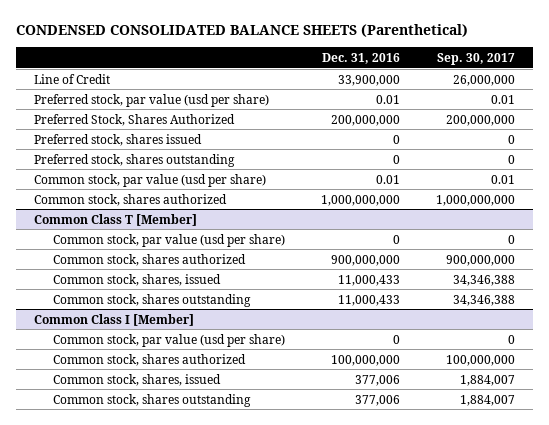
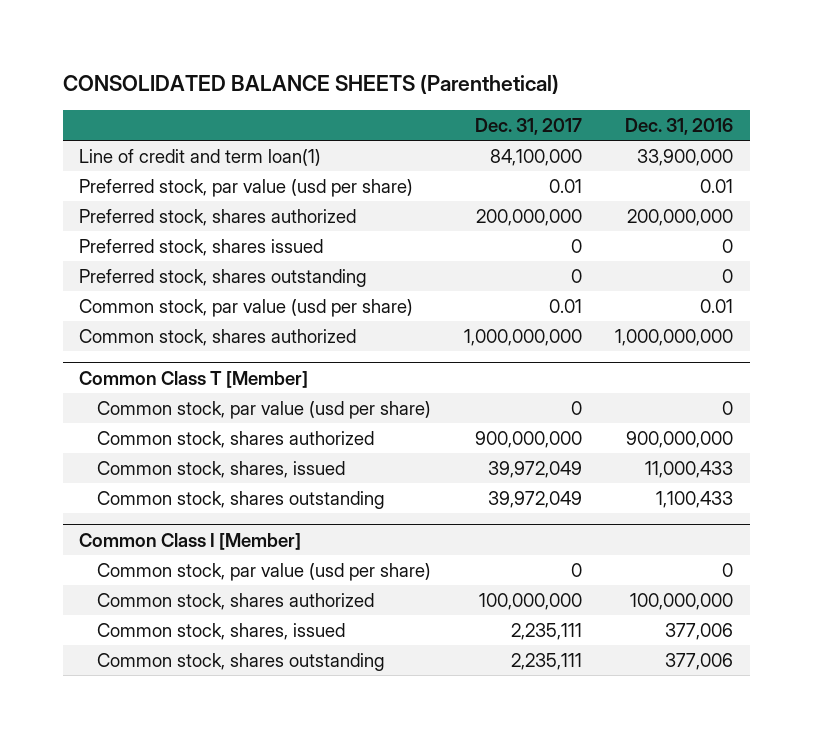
- CONDENSED CONSOLIDATED BALANCE SHEETS (Parenthetical)
+ CONSOLIDATED BALANCE SHEETS (Parenthetical)
- | Dec. 31, 2016 | Sep. 30, 2017
+ | Dec. 31, 2017 | Dec. 31, 2016
- Line of Credit | 33,900,000 | 26,000,000
+ Line of credit and term loan(1) | 84,100,000 | 33,900,000
- Preferred Stock, Shares Authorized | 200,000,000 | 200,000,000
+ Preferred stock, shares authorized | 200,000,000 | 200,000,000
@ Common Class T [Member]
- Common stock, shares outstanding | 11,000,433 | 34,346,388
+ Common stock, shares outstanding | 39,972,049 | 1,100,433

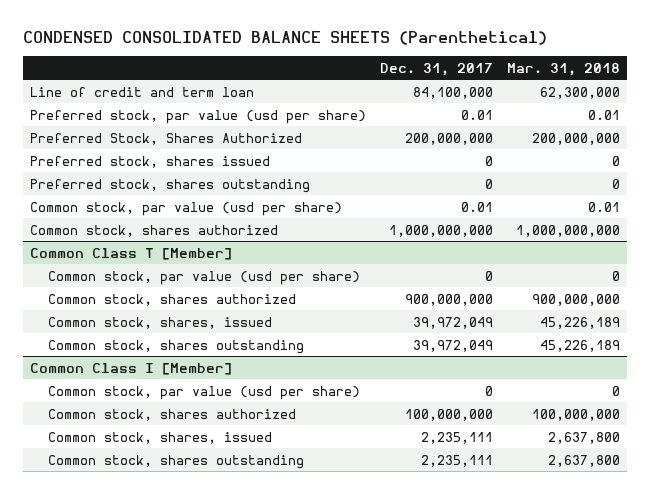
- CONSOLIDATED BALANCE SHEETS (Parenthetical)
+ CONDENSED CONSOLIDATED BALANCE SHEETS (Parenthetical)
- | Dec. 31, 2017 | Dec. 31, 2016
+ | Dec. 31, 2017 | Mar. 31, 2018
- Line of credit and term loan(1) | 84,100,000 | 33,900,000
+ Line of credit and term loan | 84,100,000 | 62,300,000
- Preferred stock, shares authorized | 200,000,000 | 200,000,000
+ Preferred Stock, Shares Authorized | 200,000,000 | 200,000,000

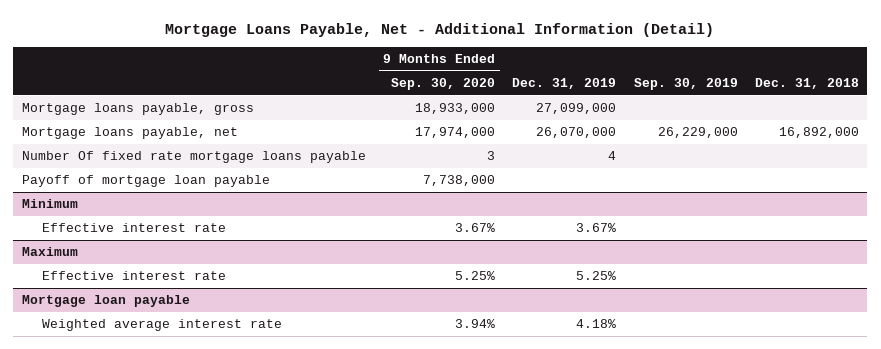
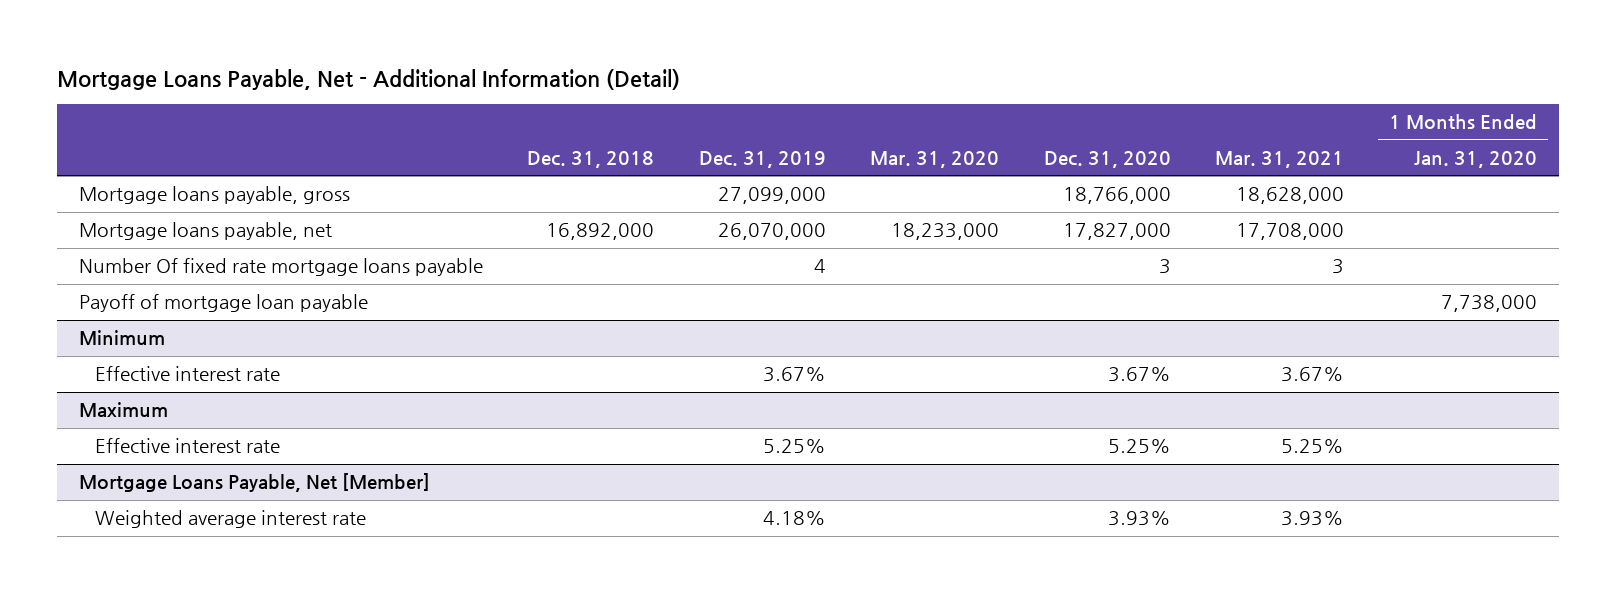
- | 9 Months Ended Sep. 30, 2020 | Dec. 31, 2019 | Sep. 30, 2019 | Dec. 31, 2018
+ | Dec. 31, 2018 | Dec. 31, 2019 | Mar. 31, 2020 | Dec. 31, 2020 | Mar. 31, 2021 | 1 Months Ended Jan. 31, 2020
- Mortgage loan payable
+ Mortgage Loans Payable, Net [Member]

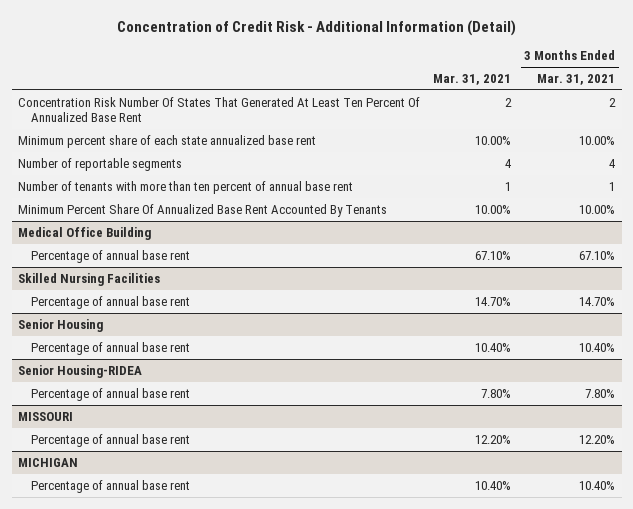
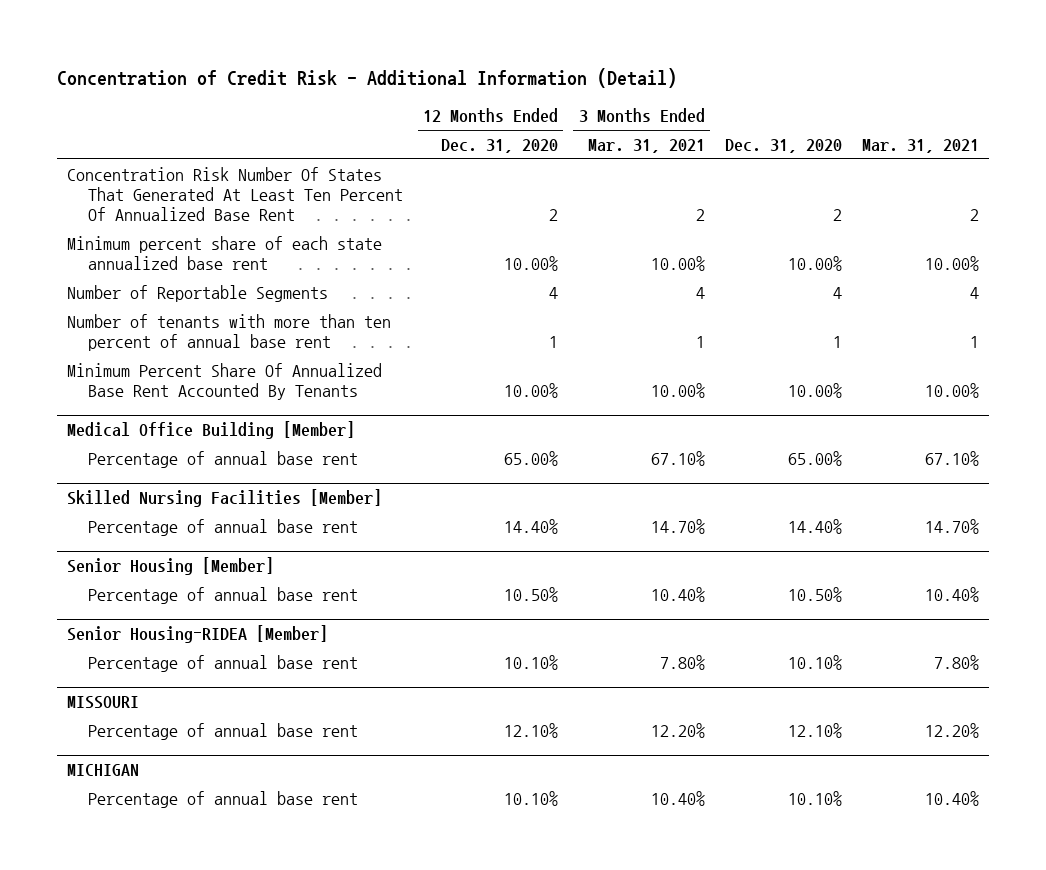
- | Mar. 31, 2021 | 3 Months Ended Mar. 31, 2021
+ | 12 Months Ended Dec. 31, 2020 | 3 Months Ended Mar. 31, 2021 | Dec. 31, 2020 | Mar. 31, 2021
- Number of reportable segments | 4 | 4
+ Number of Reportable Segments | 4 | 4 | 4 | 4
- Medical Office Building
+ Medical Office Building [Member]
- Skilled Nursing Facilities
+ Skilled Nursing Facilities [Member]
- Senior Housing
+ Senior Housing [Member]
- Senior Housing-RIDEA
+ Senior Housing-RIDEA [Member]

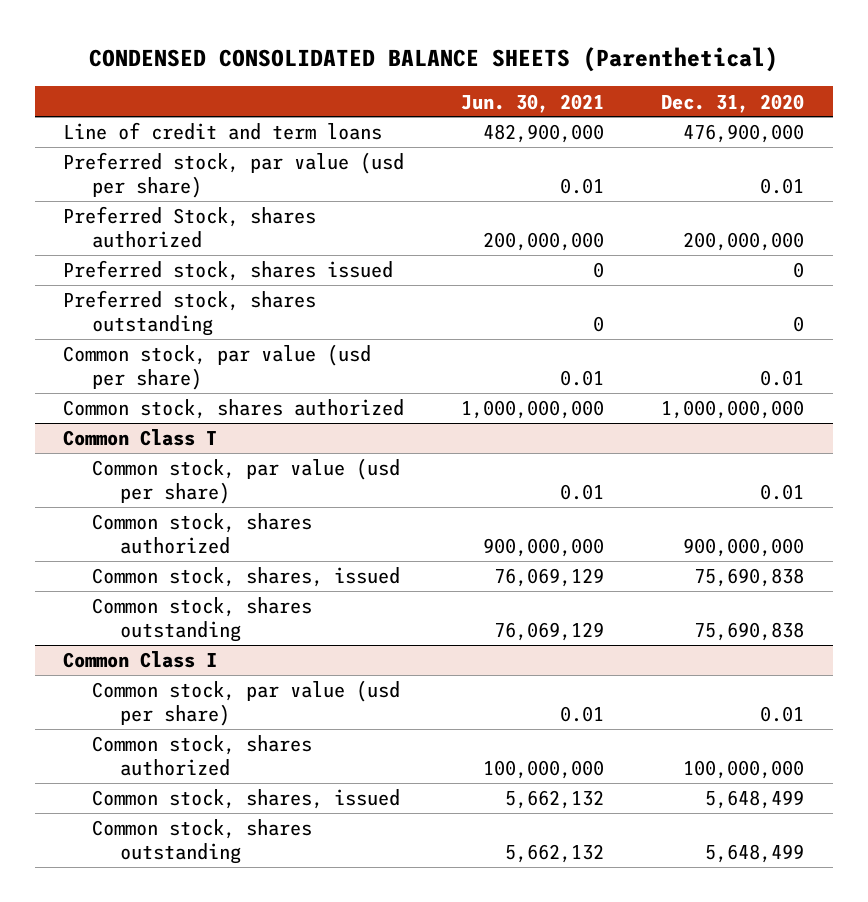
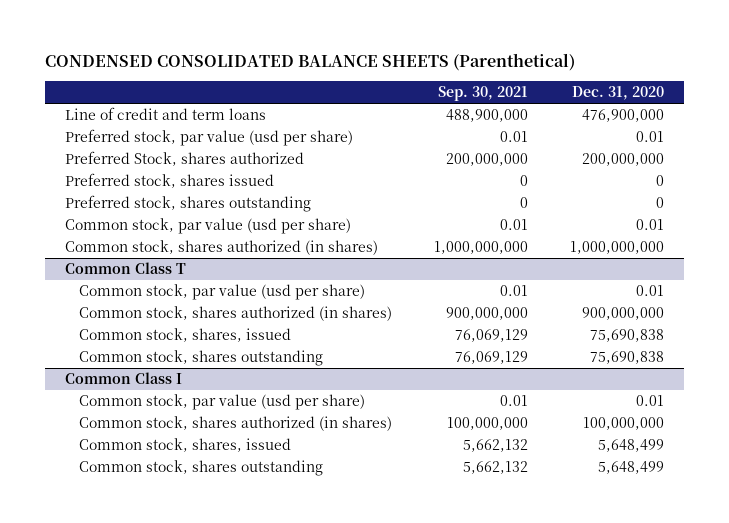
- | Jun. 30, 2021 | Dec. 31, 2020
+ | Sep. 30, 2021 | Dec. 31, 2020
- Common stock, shares authorized | 1,000,000,000 | 1,000,000,000
+ Common stock, shares authorized (in shares) | 1,000,000,000 | 1,000,000,000
@ Common Class T
- Common stock, shares authorized | 900,000,000 | 900,000,000
+ Common stock, shares authorized (in shares) | 900,000,000 | 900,000,000
@ Common Class I
- Common stock, shares authorized | 100,000,000 | 100,000,000
+ Common stock, shares authorized (in shares) | 100,000,000 | 100,000,000

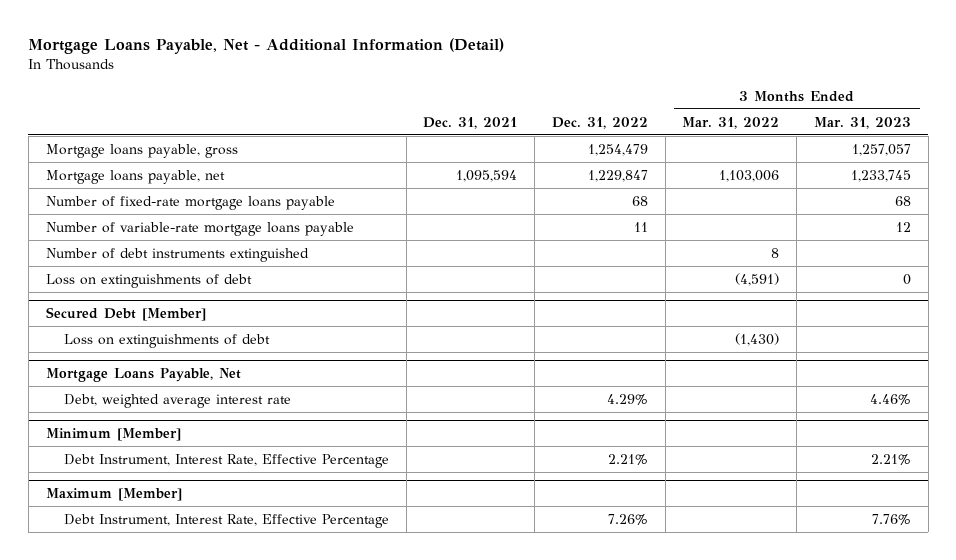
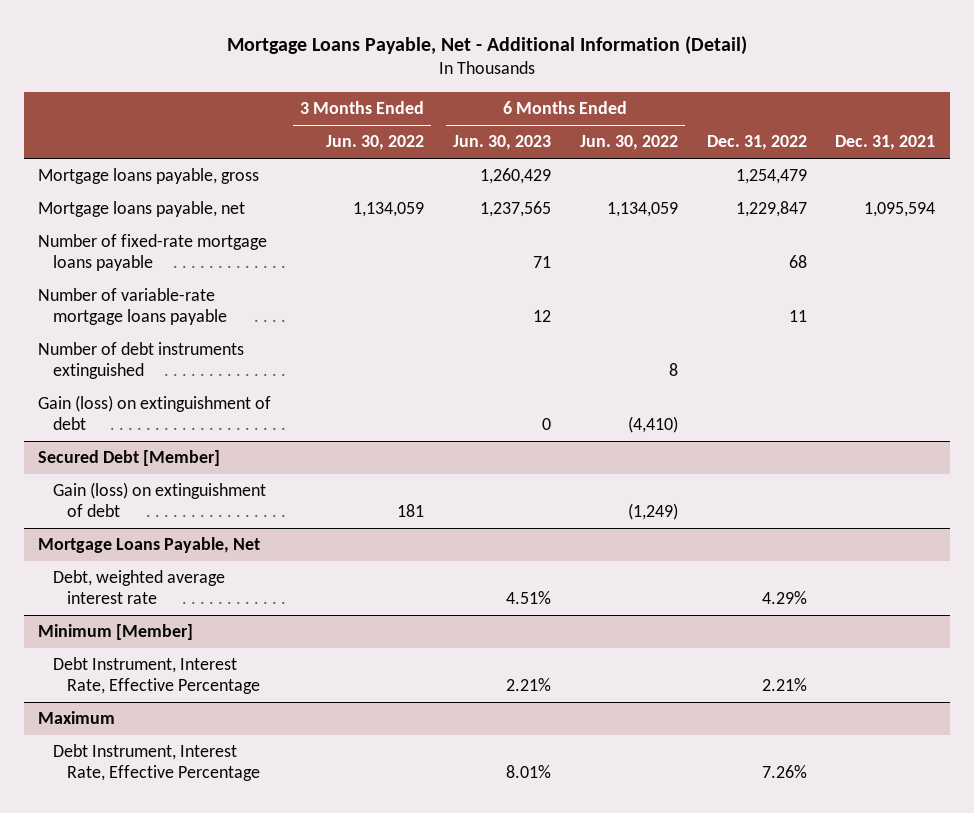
- | Dec. 31, 2021 | Dec. 31, 2022 | 3 Months Ended Mar. 31, 2022 | 3 Months Ended Mar. 31, 2023
+ | 3 Months Ended Jun. 30, 2022 | 6 Months Ended Jun. 30, 2023 | 6 Months Ended Jun. 30, 2022 | Dec. 31, 2022 | Dec. 31, 2021
- Loss on extinguishments of debt | | | (4,591) | 0
+ Gain (loss) on extinguishment of debt | | 0 | (4,410) | |
@ Secured Debt [Member]
- Loss on extinguishments of debt | | | (1,430) |
+ Gain (loss) on extinguishment of debt | 181 | | (1,249) | |
- Maximum [Member]
+ Maximum

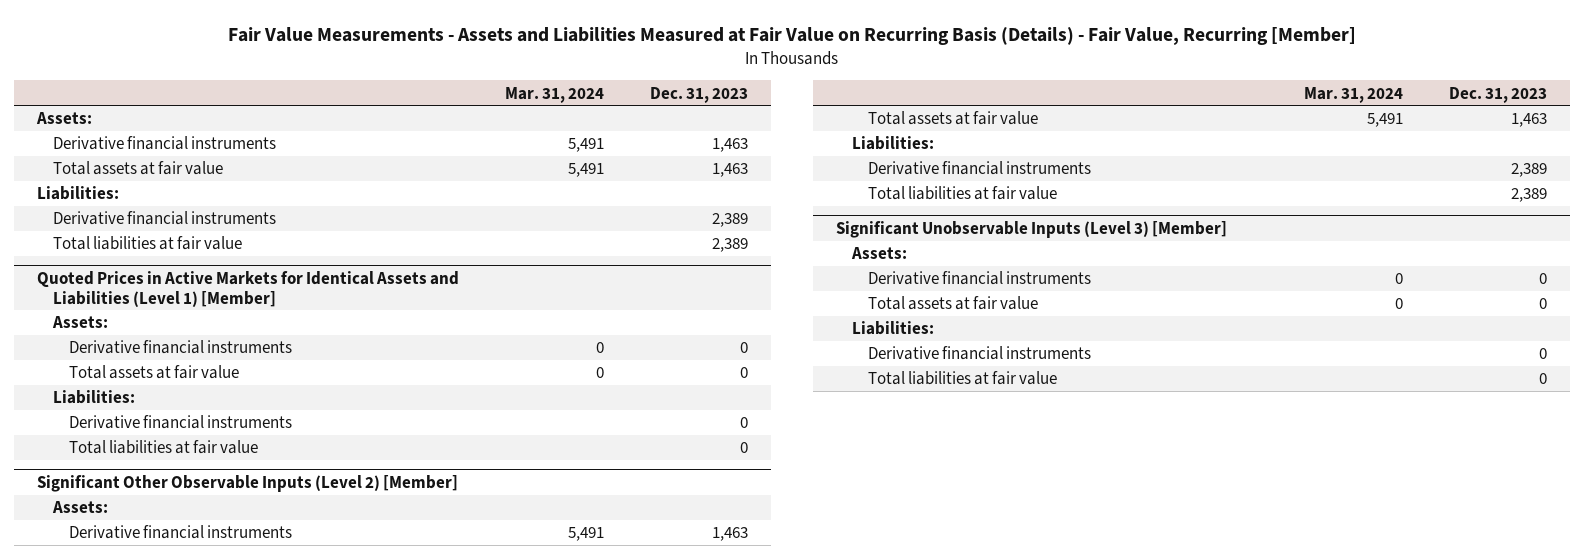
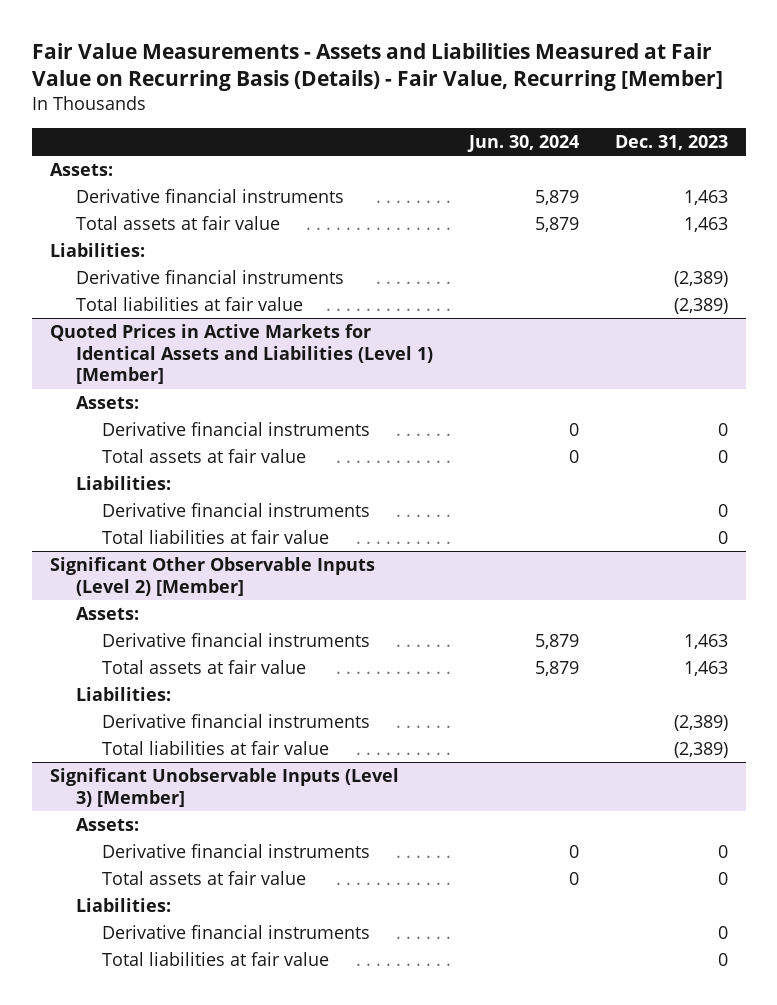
- | Mar. 31, 2024 | Dec. 31, 2023
+ | Jun. 30, 2024 | Dec. 31, 2023
- Derivative financial instruments | | 2,389
- Total liabilities at fair value | | 2,389
+ Derivative financial instruments | | (2,389)
+ Total liabilities at fair value | | (2,389)
@ Significant Other Observable Inputs (Level 2) [Member]
- Derivative financial instruments | | 2,389
- Total liabilities at fair value | | 2,389
+ Derivative financial instruments | | (2,389)
+ Total liabilities at fair value | | (2,389)

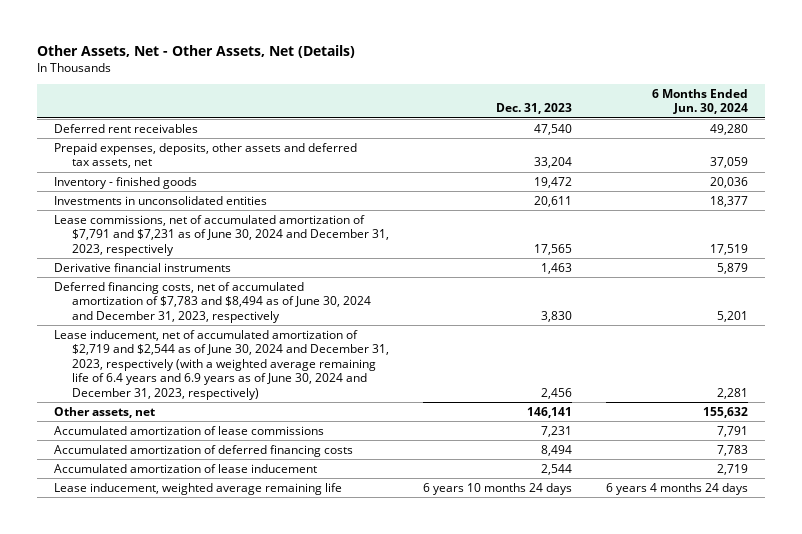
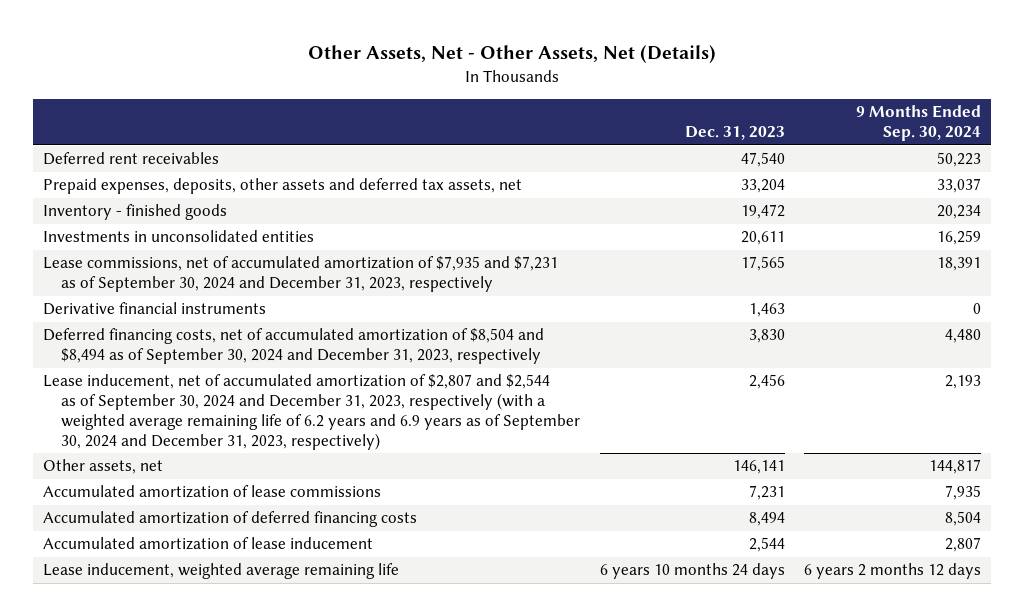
- | Dec. 31, 2023 | 6 Months Ended Jun. 30, 2024
+ | Dec. 31, 2023 | 9 Months Ended Sep. 30, 2024
- Lease commissions, net of accumulated amortization of $7,791 and $7,231 as of June 30, 2024 and December 31, 2023, respectively | 17,565 | 17,519
+ Lease commissions, net of accumulated amortization of $7,935 and $7,231 as of September 30, 2024 and December 31, 2023, respectively | 17,565 | 18,391
- Deferred financing costs, net of accumulated amortization of $7,783 and $8,494 as of June 30, 2024 and December 31, 2023, respectively | 3,830 | 5,201
- Lease inducement, net of accumulated amortization of $2,719 and $2,544 as of June 30, 2024 and December 31, 2023, respectively (with a weighted average remaining life of 6.4 years and 6.9 years as of June 30, 2024 and December 31, 2023, respectively) | 2,456 | 2,281
+ Deferred financing costs, net of accumulated amortization of $8,504 and $8,494 as of September 30, 2024 and December 31, 2023, respectively | 3,830 | 4,480
+ Lease inducement, net of accumulated amortization of $2,807 and $2,544 as of September 30, 2024 and December 31, 2023, respectively (with a weighted average remaining life of 6.2 years and 6.9 years as of September 30, 2024 and December 31, 2023, respectively) | 2,456 | 2,193

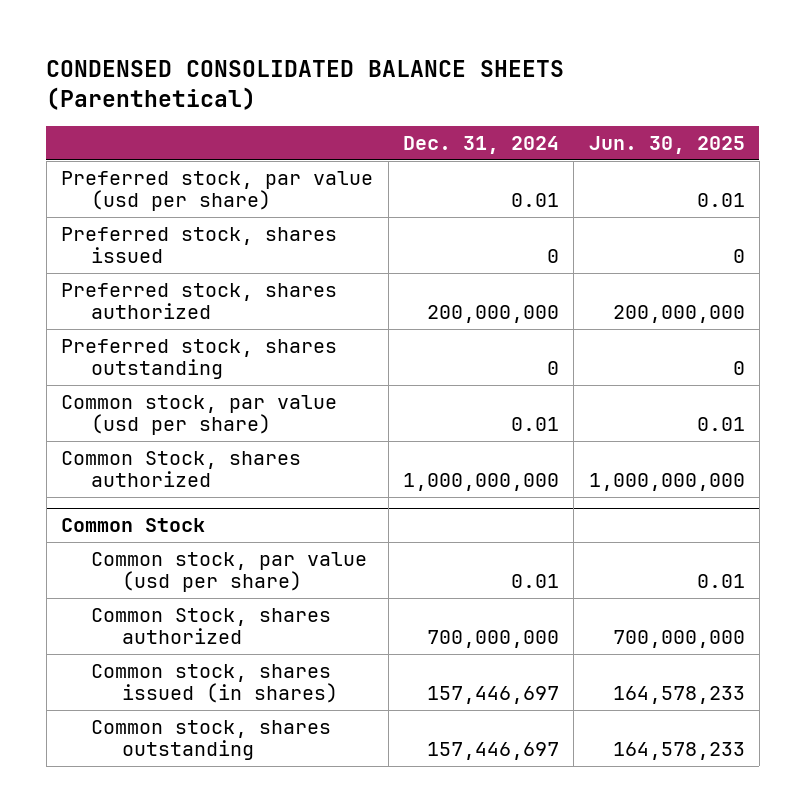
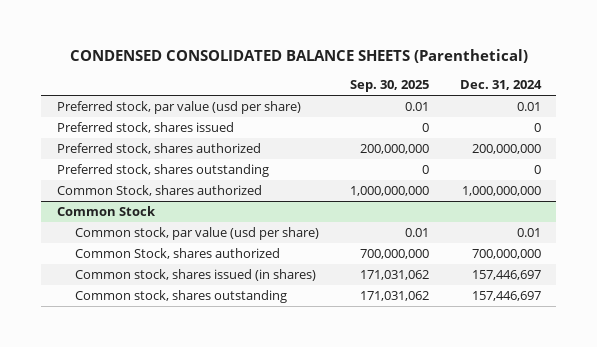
- | Dec. 31, 2024 | Jun. 30, 2025
+ | Sep. 30, 2025 | Dec. 31, 2024
- Common stock, par value (usd per share) | 0.01 | 0.01

